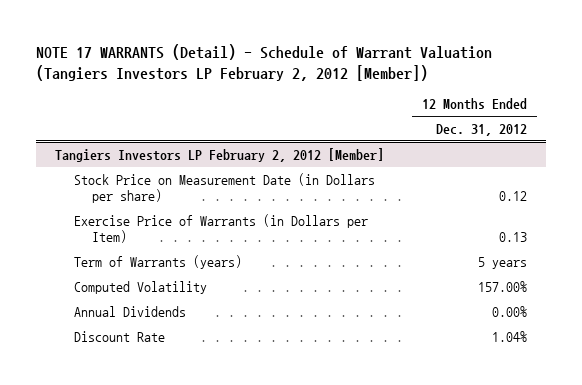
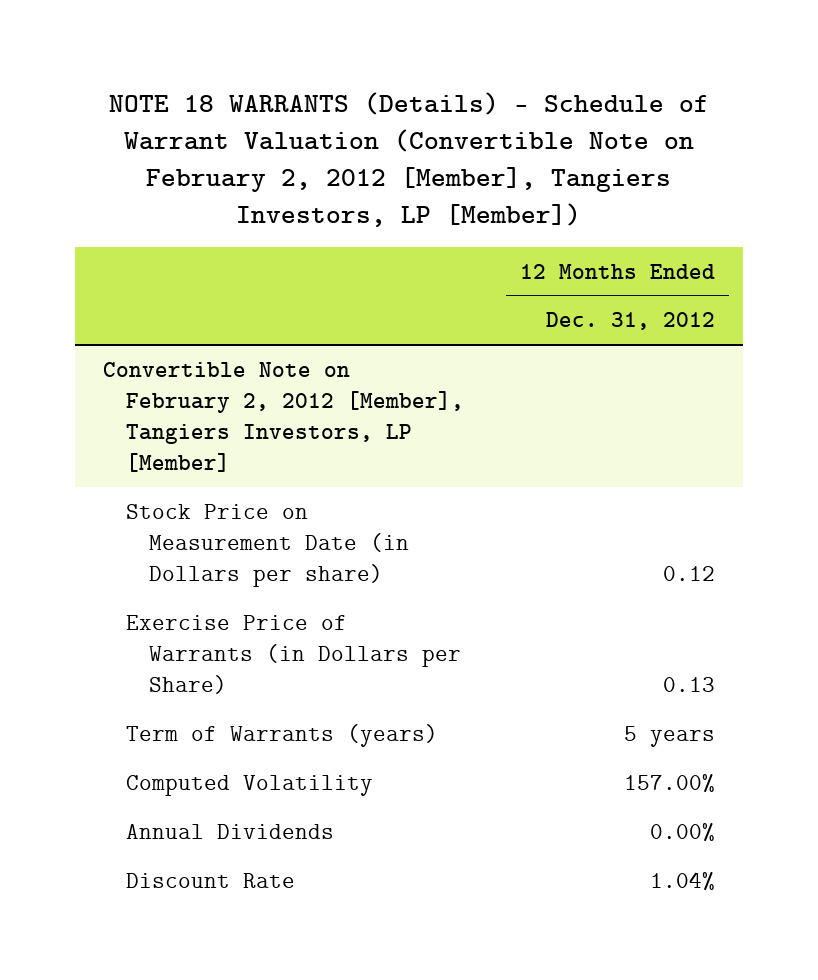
- NOTE 17 WARRANTS (Detail) - Schedule of Warrant Valuation (Tangiers Investors LP February 2, 2012 [Member])
+ NOTE 18 WARRANTS (Details) - Schedule of Warrant Valuation (Convertible Note on February 2, 2012 [Member], Tangiers Investors, LP [Member])
- Tangiers Investors LP February 2, 2012 [Member]
+ Convertible Note on February 2, 2012 [Member], Tangiers Investors, LP [Member]
- Exercise Price of Warrants (in Dollars per Item) | 0.13
+ Exercise Price of Warrants (in Dollars per Share) | 0.13

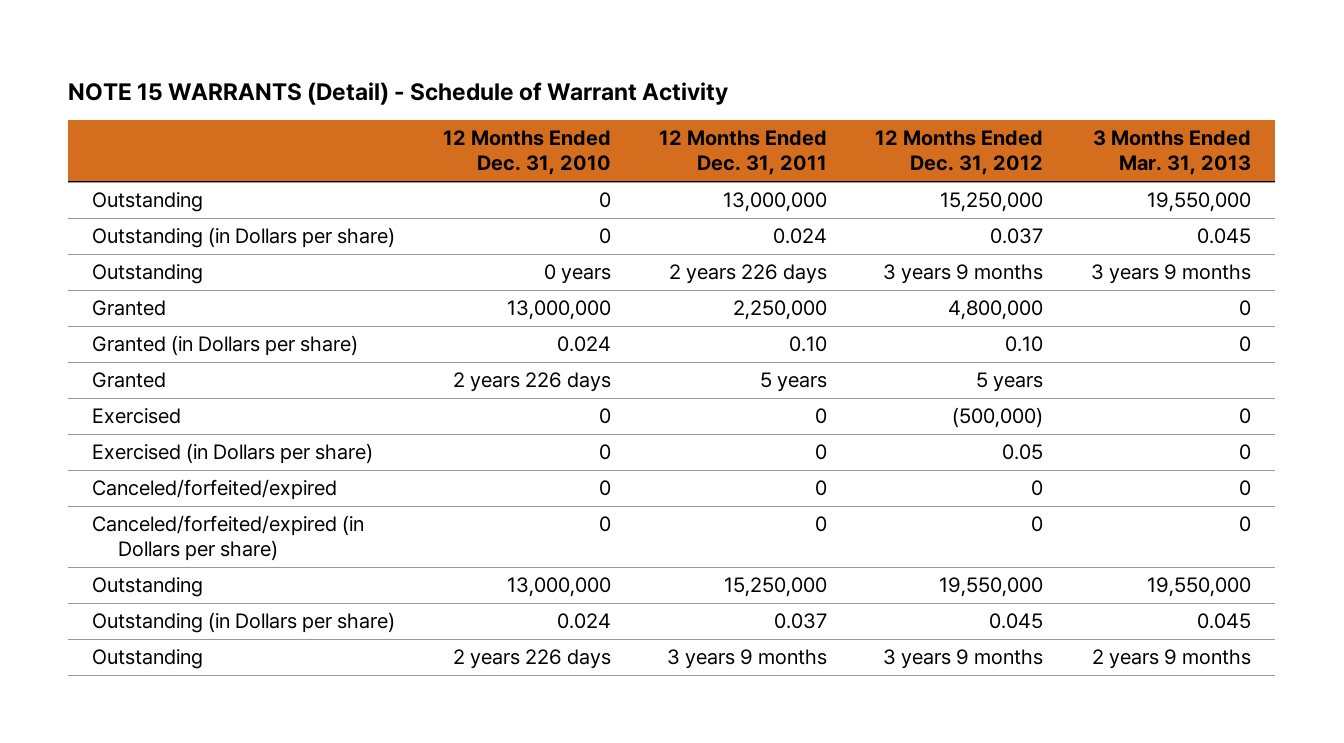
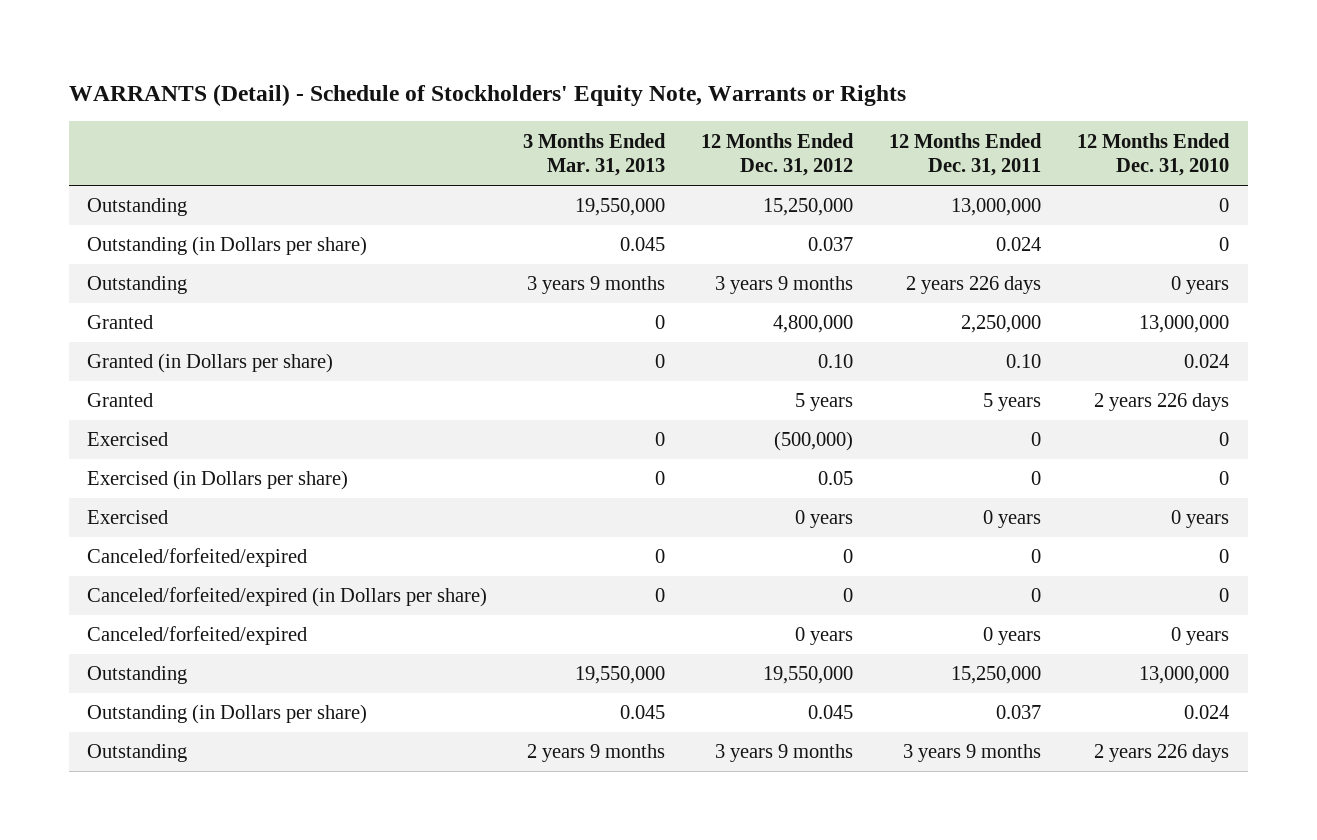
- NOTE 15 WARRANTS (Detail) - Schedule of Warrant Activity
+ WARRANTS (Detail) - Schedule of Stockholders' Equity Note, Warrants or Rights
- | 12 Months Ended Dec. 31, 2010 | 12 Months Ended Dec. 31, 2011 | 12 Months Ended Dec. 31, 2012 | 3 Months Ended Mar. 31, 2013
+ | 3 Months Ended Mar. 31, 2013 | 12 Months Ended Dec. 31, 2012 | 12 Months Ended Dec. 31, 2011 | 12 Months Ended Dec. 31, 2010
+ Exercised | | 0 years | 0 years | 0 years
+ Canceled/forfeited/expired | | 0 years | 0 years | 0 years

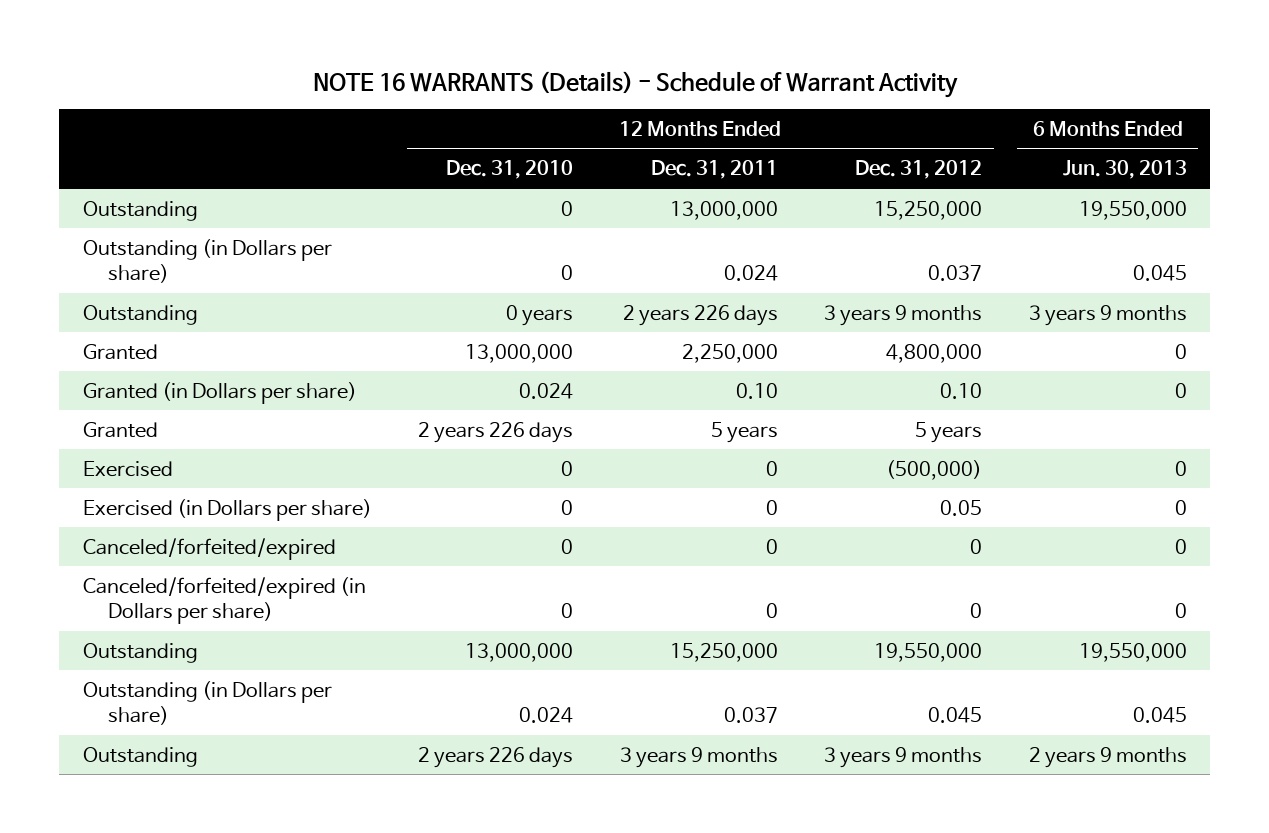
- WARRANTS (Detail) - Schedule of Stockholders' Equity Note, Warrants or Rights
+ NOTE 16 WARRANTS (Details) - Schedule of Warrant Activity
- | 3 Months Ended Mar. 31, 2013 | 12 Months Ended Dec. 31, 2012 | 12 Months Ended Dec. 31, 2011 | 12 Months Ended Dec. 31, 2010
+ | 12 Months Ended Dec. 31, 2010 | 12 Months Ended Dec. 31, 2011 | 12 Months Ended Dec. 31, 2012 | 6 Months Ended Jun. 30, 2013
- Exercised | | 0 years | 0 years | 0 years
- Canceled/forfeited/expired | | 0 years | 0 years | 0 years

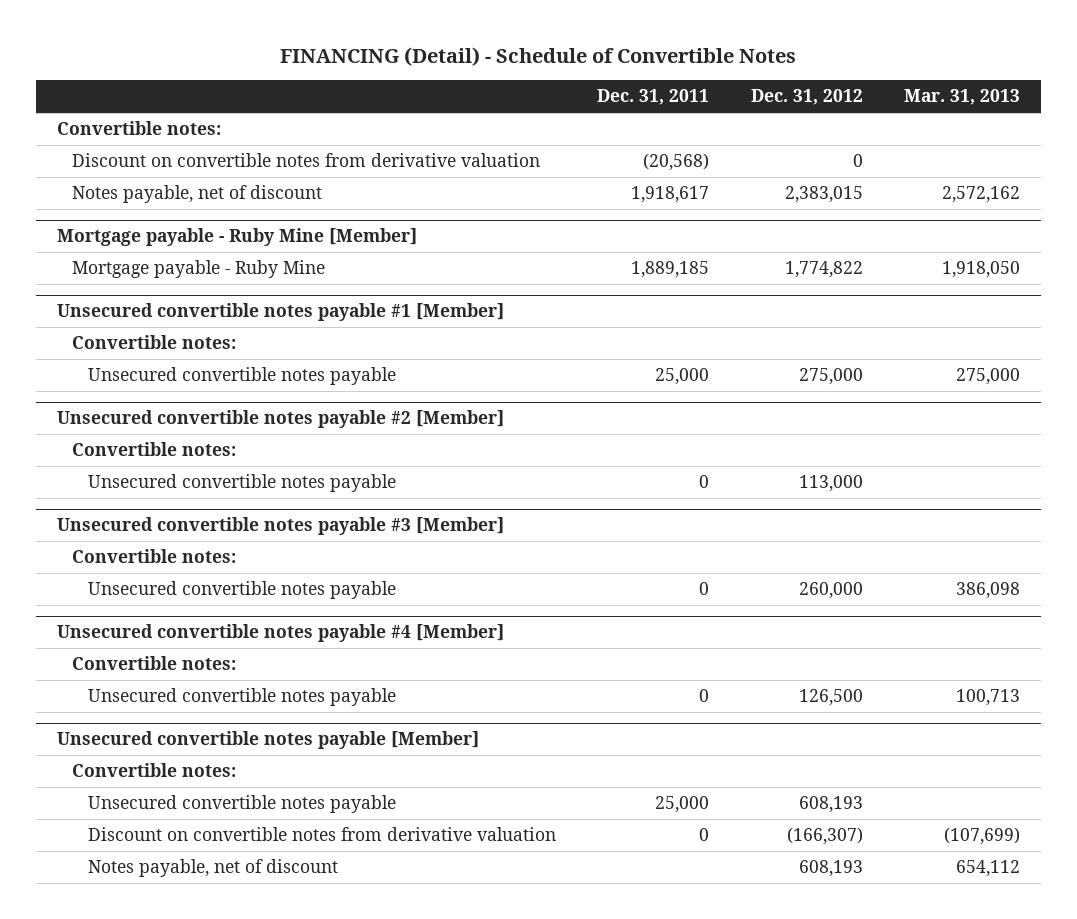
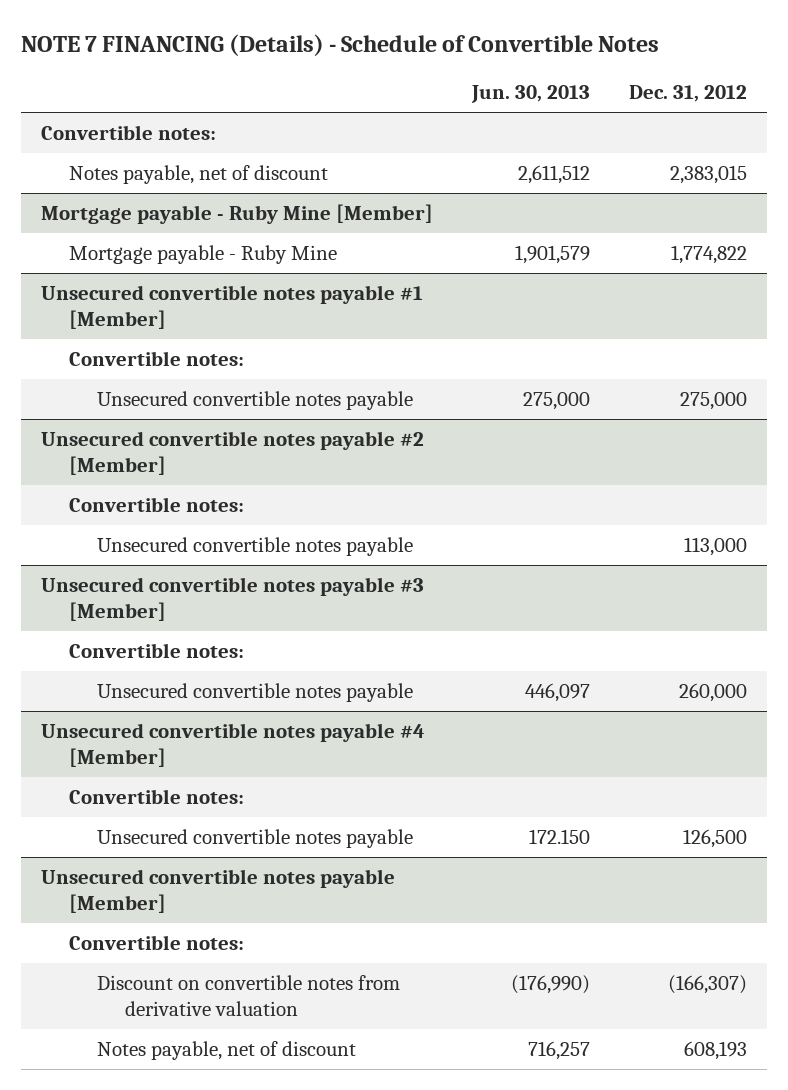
- FINANCING (Detail) - Schedule of Convertible Notes
+ NOTE 7 FINANCING (Details) - Schedule of Convertible Notes
- | Dec. 31, 2011 | Dec. 31, 2012 | Mar. 31, 2013
+ | Jun. 30, 2013 | Dec. 31, 2012
- Discount on convertible notes from derivative valuation | (20,568) | 0 |
@ Unsecured convertible notes payable [Member]
- Unsecured convertible notes payable | 25,000 | 608,193 |

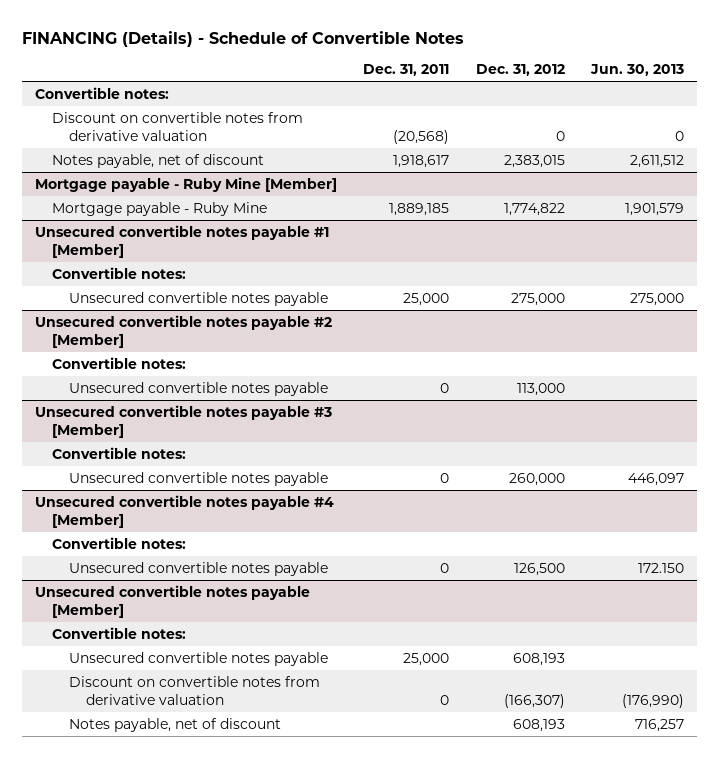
- NOTE 7 FINANCING (Details) - Schedule of Convertible Notes
+ FINANCING (Details) - Schedule of Convertible Notes
- | Jun. 30, 2013 | Dec. 31, 2012
+ | Dec. 31, 2011 | Dec. 31, 2012 | Jun. 30, 2013
+ Discount on convertible notes from derivative valuation | (20,568) | 0 | 0
@ Unsecured convertible notes payable [Member]
+ Unsecured convertible notes payable | 25,000 | 608,193 |

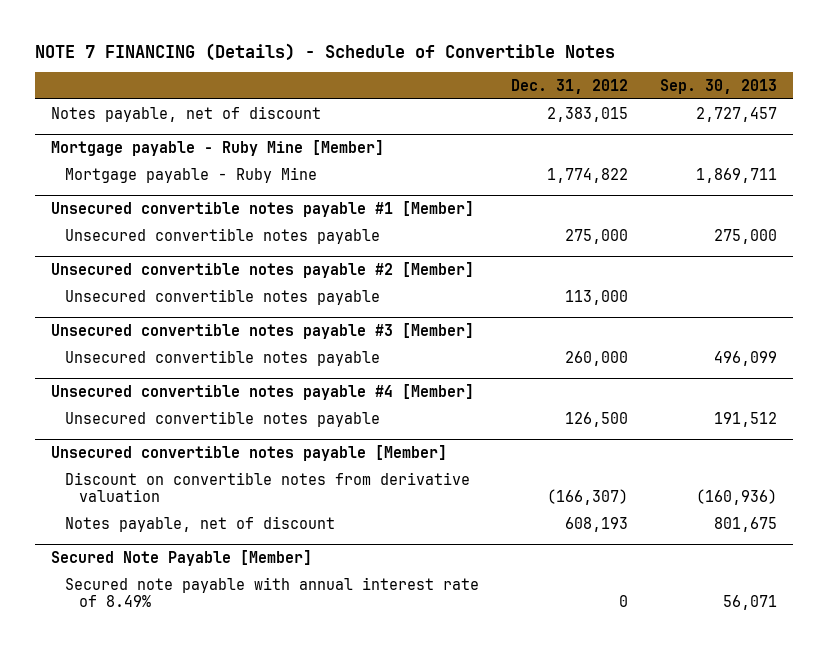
- FINANCING (Details) - Schedule of Convertible Notes
+ NOTE 7 FINANCING (Details) - Schedule of Convertible Notes
- | Dec. 31, 2011 | Dec. 31, 2012 | Jun. 30, 2013
+ | Dec. 31, 2012 | Sep. 30, 2013
- Convertible notes:
- Discount on convertible notes from derivative valuation | (20,568) | 0 | 0
@ Unsecured convertible notes payable #1 [Member]
- Convertible notes:
@ Unsecured convertible notes payable #2 [Member]
- Convertible notes:
@ Unsecured convertible notes payable #3 [Member]
- Convertible notes:
@ Unsecured convertible notes payable #4 [Member]
- Convertible notes:
@ Unsecured convertible notes payable [Member]
- Convertible notes:
- Unsecured convertible notes payable | 25,000 | 608,193 |
+ Secured Note Payable [Member]
+ Secured note payable with annual interest rate of 8.49% | 0 | 56,071

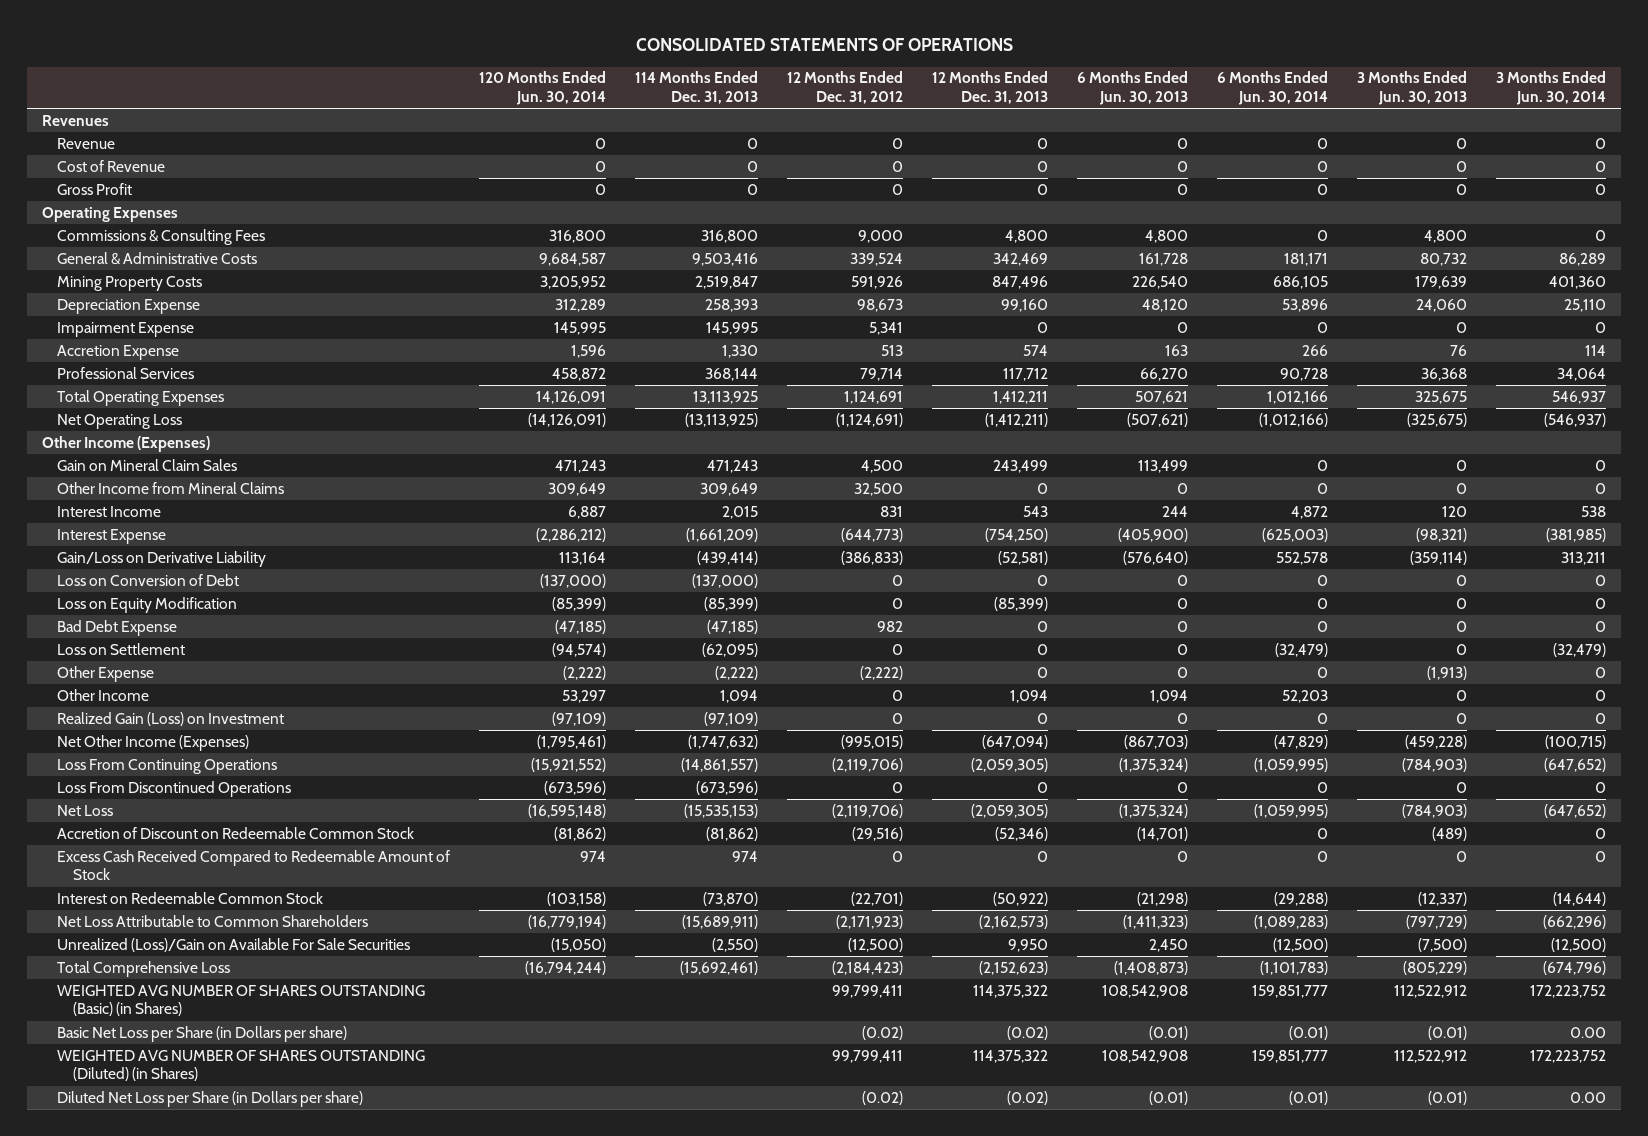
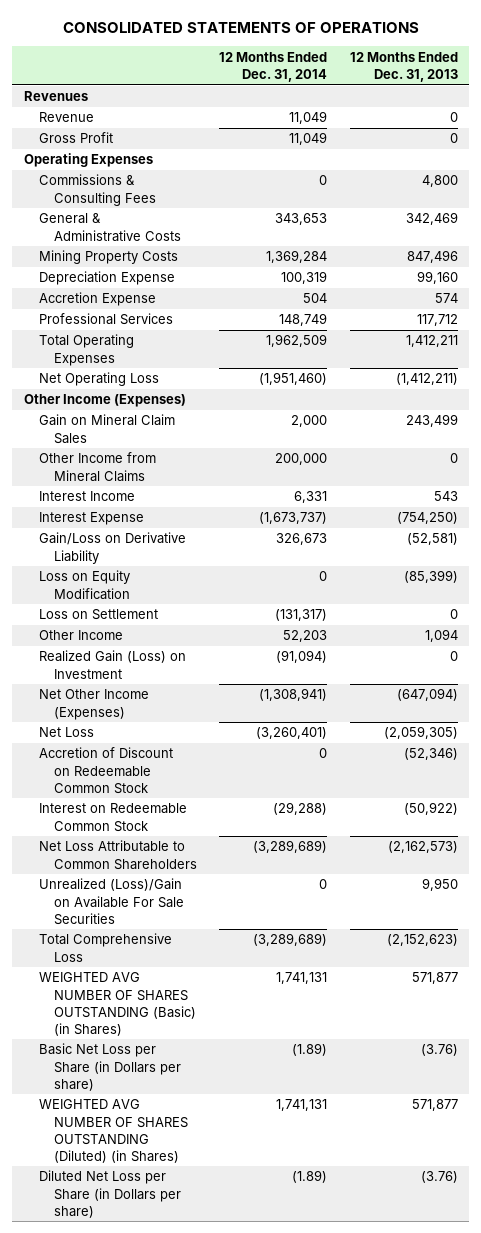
- | 120 Months Ended Jun. 30, 2014 | 114 Months Ended Dec. 31, 2013 | 12 Months Ended Dec. 31, 2012 | 12 Months Ended Dec. 31, 2013 | 6 Months Ended Jun. 30, 2013 | 6 Months Ended Jun. 30, 2014 | 3 Months Ended Jun. 30, 2013 | 3 Months Ended Jun. 30, 2014
+ | 12 Months Ended Dec. 31, 2014 | 12 Months Ended Dec. 31, 2013
- Cost of Revenue | 0 | 0 | 0 | 0 | 0 | 0 | 0 | 0
- Impairment Expense | 145,995 | 145,995 | 5,341 | 0 | 0 | 0 | 0 | 0
- Loss on Conversion of Debt | (137,000) | (137,000) | 0 | 0 | 0 | 0 | 0 | 0
- Bad Debt Expense | (47,185) | (47,185) | 982 | 0 | 0 | 0 | 0 | 0
- Other Expense | (2,222) | (2,222) | (2,222) | 0 | 0 | 0 | (1,913) | 0
- Loss From Continuing Operations | (15,921,552) | (14,861,557) | (2,119,706) | (2,059,305) | (1,375,324) | (1,059,995) | (784,903) | (647,652)
- Loss From Discontinued Operations | (673,596) | (673,596) | 0 | 0 | 0 | 0 | 0 | 0
- Excess Cash Received Compared to Redeemable Amount of Stock | 974 | 974 | 0 | 0 | 0 | 0 | 0 | 0
- WEIGHTED AVG NUMBER OF SHARES OUTSTANDING (Basic) (in Shares) | | | 99,799,411 | 114,375,322 | 108,542,908 | 159,851,777 | 112,522,912 | 172,223,752
- Basic Net Loss per Share (in Dollars per share) | | | (0.02) | (0.02) | (0.01) | (0.01) | (0.01) | 0.00
- WEIGHTED AVG NUMBER OF SHARES OUTSTANDING (Diluted) (in Shares) | | | 99,799,411 | 114,375,322 | 108,542,908 | 159,851,777 | 112,522,912 | 172,223,752
- Diluted Net Loss per Share (in Dollars per share) | | | (0.02) | (0.02) | (0.01) | (0.01) | (0.01) | 0.00
+ WEIGHTED AVG NUMBER OF SHARES OUTSTANDING (Basic) (in Shares) | 1,741,131 | 571,877
+ Basic Net Loss per Share (in Dollars per share) | (1.89) | (3.76)
+ WEIGHTED AVG NUMBER OF SHARES OUTSTANDING (Diluted) (in Shares) | 1,741,131 | 571,877
+ Diluted Net Loss per Share (in Dollars per share) | (1.89) | (3.76)

